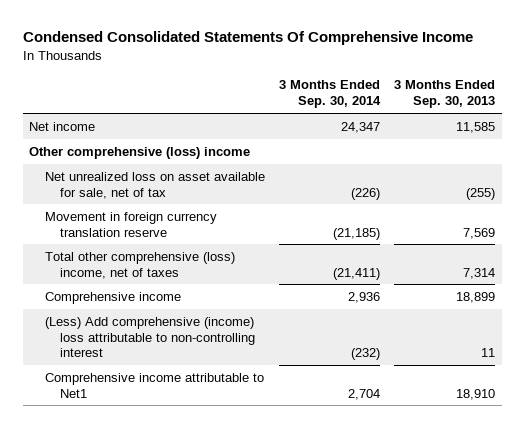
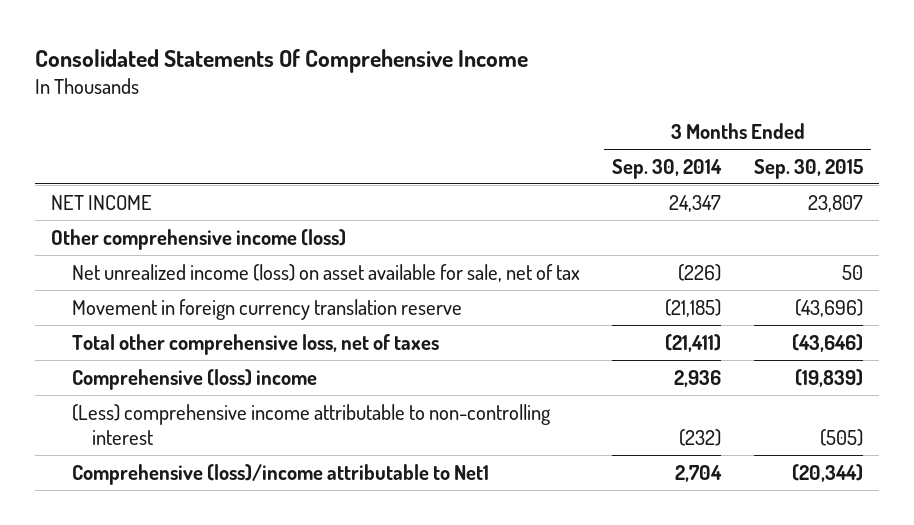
- Condensed Consolidated Statements Of Comprehensive Income
+ Consolidated Statements Of Comprehensive Income
- | 3 Months Ended Sep. 30, 2014 | 3 Months Ended Sep. 30, 2013
+ | 3 Months Ended Sep. 30, 2014 | 3 Months Ended Sep. 30, 2015
- Net income | 24,347 | 11,585
- Other comprehensive (loss) income
- Net unrealized loss on asset available for sale, net of tax | (226) | (255)
+ NET INCOME | 24,347 | 23,807
+ Other comprehensive income (loss)
+ Net unrealized income (loss) on asset available for sale, net of tax | (226) | 50
- Total other comprehensive (loss) income, net of taxes | (21,411) | 7,314
- Comprehensive income | 2,936 | 18,899
- (Less) Add comprehensive (income) loss attributable to non-controlling interest | (232) | 11
- Comprehensive income attributable to Net1 | 2,704 | 18,910
+ Total other comprehensive loss, net of taxes | (21,411) | (43,646)
+ Comprehensive (loss) income | 2,936 | (19,839)
+ (Less) comprehensive income attributable to non-controlling interest | (232) | (505)
+ Comprehensive (loss)/income attributable to Net1 | 2,704 | (20,344)

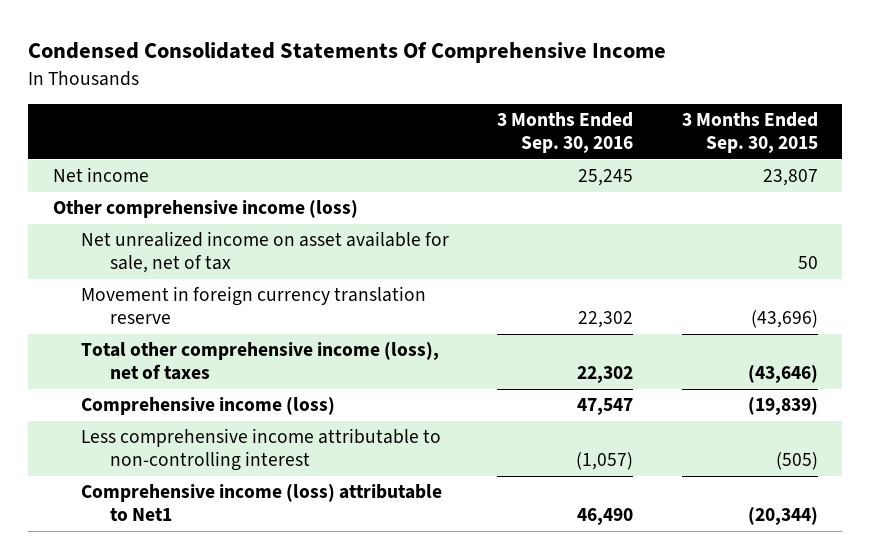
- Consolidated Statements Of Comprehensive Income
+ Condensed Consolidated Statements Of Comprehensive Income
- | 3 Months Ended Sep. 30, 2014 | 3 Months Ended Sep. 30, 2015
+ | 3 Months Ended Sep. 30, 2016 | 3 Months Ended Sep. 30, 2015
- NET INCOME | 24,347 | 23,807
+ Net income | 25,245 | 23,807
- Net unrealized income (loss) on asset available for sale, net of tax | (226) | 50
+ Net unrealized income on asset available for sale, net of tax | | 50
- Total other comprehensive loss, net of taxes | (21,411) | (43,646)
- Comprehensive (loss) income | 2,936 | (19,839)
- (Less) comprehensive income attributable to non-controlling interest | (232) | (505)
- Comprehensive (loss)/income attributable to Net1 | 2,704 | (20,344)
+ Total other comprehensive income (loss), net of taxes | 22,302 | (43,646)
+ Comprehensive income (loss) | 47,547 | (19,839)
+ Less comprehensive income attributable to non-controlling interest | (1,057) | (505)
+ Comprehensive income (loss) attributable to Net1 | 46,490 | (20,344)

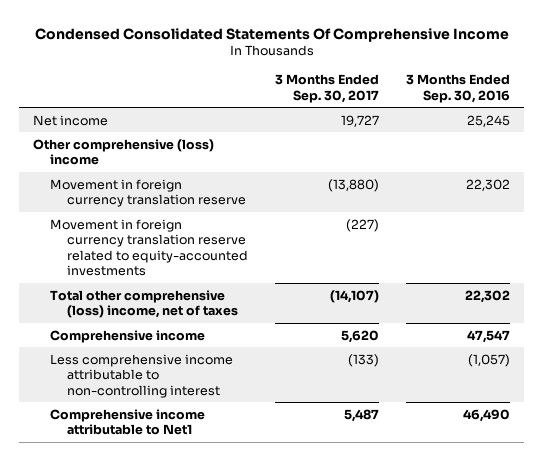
- | 3 Months Ended Sep. 30, 2016 | 3 Months Ended Sep. 30, 2015
+ | 3 Months Ended Sep. 30, 2017 | 3 Months Ended Sep. 30, 2016
- Other comprehensive income (loss)
- Net unrealized income on asset available for sale, net of tax | | 50
+ Other comprehensive (loss) income
- Total other comprehensive income (loss), net of taxes | 22,302 | (43,646)
- Comprehensive income (loss) | 47,547 | (19,839)
+ Movement in foreign currency translation reserve related to equity-accounted investments | (227) |
+ Total other comprehensive (loss) income, net of taxes | (14,107) | 22,302
+ Comprehensive income | 5,620 | 47,547
- Comprehensive income (loss) attributable to Net1 | 46,490 | (20,344)
+ Comprehensive income attributable to Net1 | 5,487 | 46,490

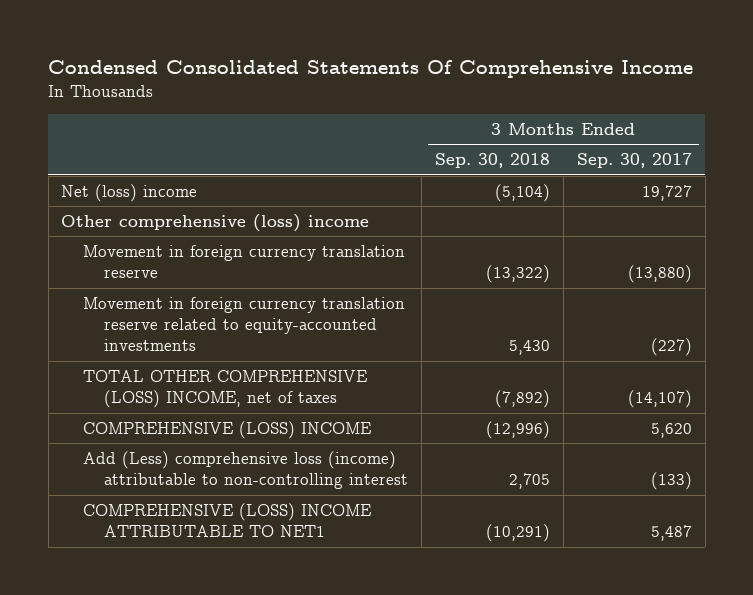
- | 3 Months Ended Sep. 30, 2017 | 3 Months Ended Sep. 30, 2016
+ | 3 Months Ended Sep. 30, 2018 | 3 Months Ended Sep. 30, 2017
- Net income | 19,727 | 25,245
+ Net (loss) income | (5,104) | 19,727
- Total other comprehensive (loss) income, net of taxes | (14,107) | 22,302
- Comprehensive income | 5,620 | 47,547
- Less comprehensive income attributable to non-controlling interest | (133) | (1,057)
- Comprehensive income attributable to Net1 | 5,487 | 46,490
+ TOTAL OTHER COMPREHENSIVE (LOSS) INCOME, net of taxes | (7,892) | (14,107)
+ COMPREHENSIVE (LOSS) INCOME | (12,996) | 5,620
+ Add (Less) comprehensive loss (income) attributable to non-controlling interest | 2,705 | (133)
+ COMPREHENSIVE (LOSS) INCOME ATTRIBUTABLE TO NET1 | (10,291) | 5,487

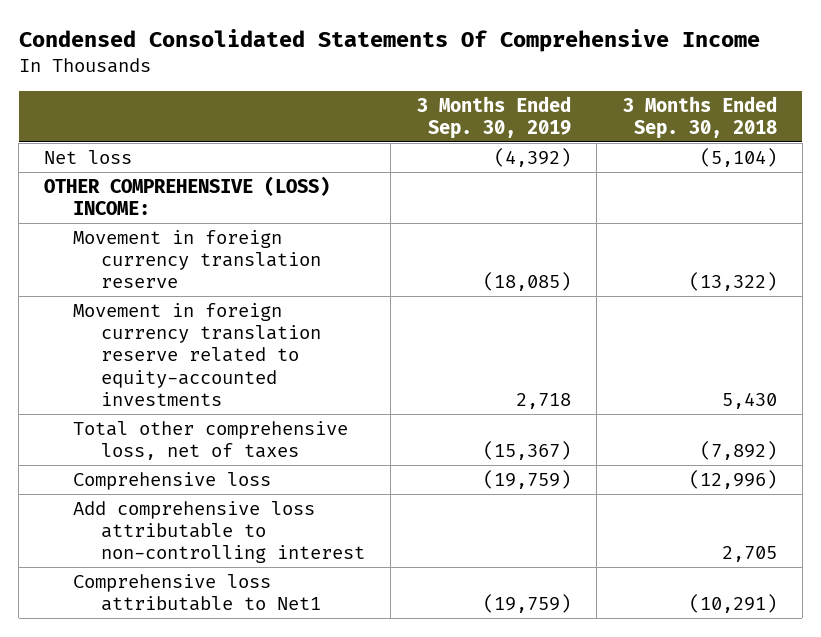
- | 3 Months Ended Sep. 30, 2018 | 3 Months Ended Sep. 30, 2017
+ | 3 Months Ended Sep. 30, 2019 | 3 Months Ended Sep. 30, 2018
- Net (loss) income | (5,104) | 19,727
- Other comprehensive (loss) income
+ Net loss | (4,392) | (5,104)
+ OTHER COMPREHENSIVE (LOSS) INCOME:
- TOTAL OTHER COMPREHENSIVE (LOSS) INCOME, net of taxes | (7,892) | (14,107)
- COMPREHENSIVE (LOSS) INCOME | (12,996) | 5,620
- Add (Less) comprehensive loss (income) attributable to non-controlling interest | 2,705 | (133)
- COMPREHENSIVE (LOSS) INCOME ATTRIBUTABLE TO NET1 | (10,291) | 5,487
+ Total other comprehensive loss, net of taxes | (15,367) | (7,892)
+ Comprehensive loss | (19,759) | (12,996)
+ Add comprehensive loss attributable to non-controlling interest | | 2,705
+ Comprehensive loss attributable to Net1 | (19,759) | (10,291)

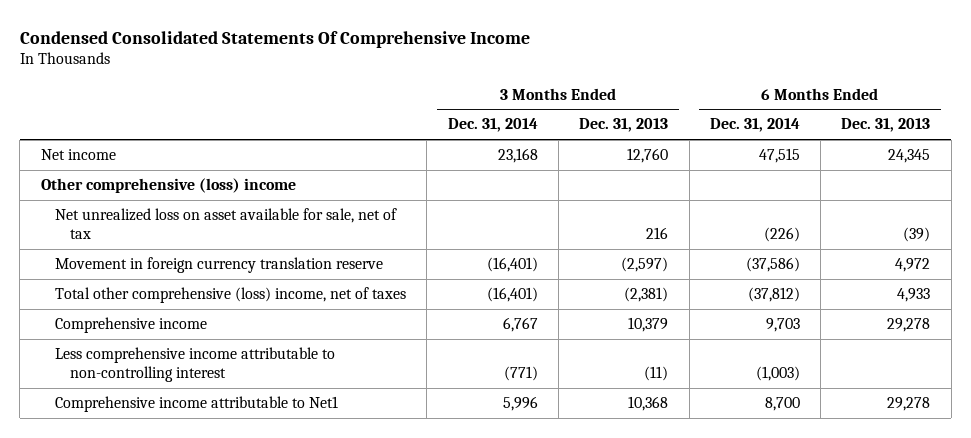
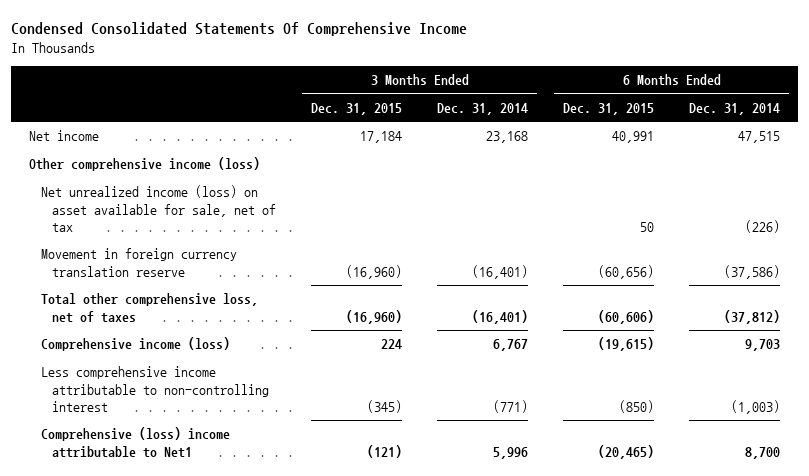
- | 3 Months Ended Dec. 31, 2014 | 3 Months Ended Dec. 31, 2013 | 6 Months Ended Dec. 31, 2014 | 6 Months Ended Dec. 31, 2013
+ | 3 Months Ended Dec. 31, 2015 | 3 Months Ended Dec. 31, 2014 | 6 Months Ended Dec. 31, 2015 | 6 Months Ended Dec. 31, 2014
- Other comprehensive (loss) income
- Net unrealized loss on asset available for sale, net of tax | | 216 | (226) | (39)
+ Other comprehensive income (loss)
+ Net unrealized income (loss) on asset available for sale, net of tax | | | 50 | (226)
- Total other comprehensive (loss) income, net of taxes | (16,401) | (2,381) | (37,812) | 4,933
- Comprehensive income | 6,767 | 10,379 | 9,703 | 29,278
+ Total other comprehensive loss, net of taxes | (16,960) | (16,401) | (60,606) | (37,812)
+ Comprehensive income (loss) | 224 | 6,767 | (19,615) | 9,703
- Comprehensive income attributable to Net1 | 5,996 | 10,368 | 8,700 | 29,278
+ Comprehensive (loss) income attributable to Net1 | (121) | 5,996 | (20,465) | 8,700

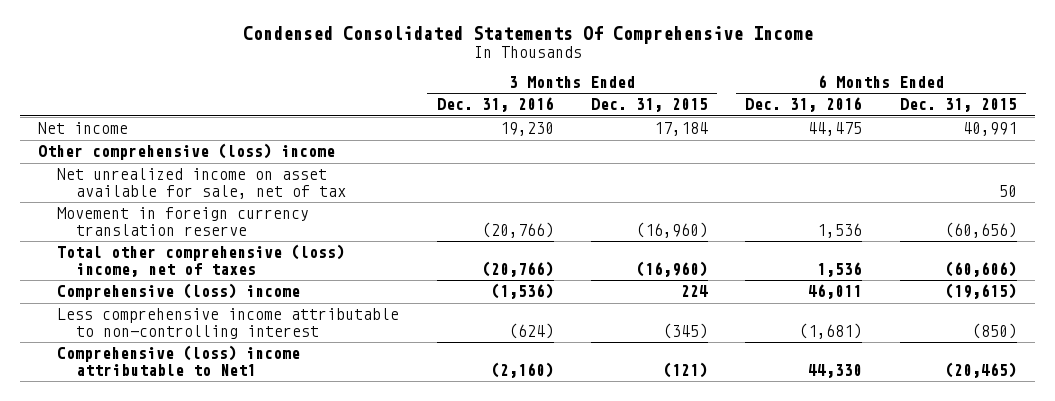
- | 3 Months Ended Dec. 31, 2015 | 3 Months Ended Dec. 31, 2014 | 6 Months Ended Dec. 31, 2015 | 6 Months Ended Dec. 31, 2014
+ | 3 Months Ended Dec. 31, 2016 | 3 Months Ended Dec. 31, 2015 | 6 Months Ended Dec. 31, 2016 | 6 Months Ended Dec. 31, 2015
- Other comprehensive income (loss)
- Net unrealized income (loss) on asset available for sale, net of tax | | | 50 | (226)
+ Other comprehensive (loss) income
+ Net unrealized income on asset available for sale, net of tax | | | | 50
- Total other comprehensive loss, net of taxes | (16,960) | (16,401) | (60,606) | (37,812)
- Comprehensive income (loss) | 224 | 6,767 | (19,615) | 9,703
+ Total other comprehensive (loss) income, net of taxes | (20,766) | (16,960) | 1,536 | (60,606)
+ Comprehensive (loss) income | (1,536) | 224 | 46,011 | (19,615)

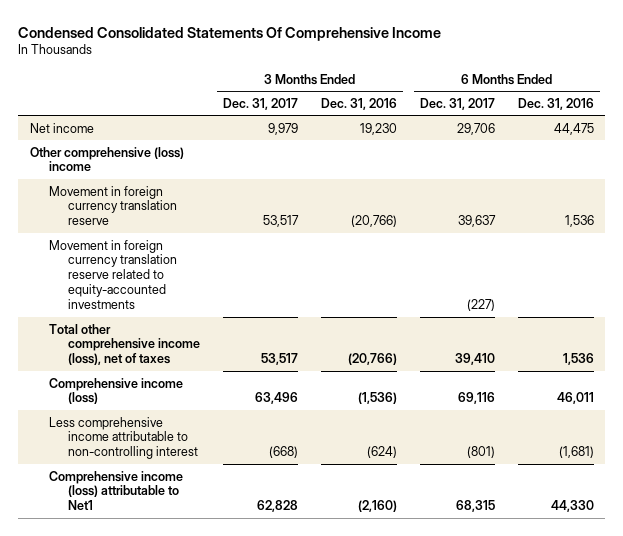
- | 3 Months Ended Dec. 31, 2016 | 3 Months Ended Dec. 31, 2015 | 6 Months Ended Dec. 31, 2016 | 6 Months Ended Dec. 31, 2015
+ | 3 Months Ended Dec. 31, 2017 | 3 Months Ended Dec. 31, 2016 | 6 Months Ended Dec. 31, 2017 | 6 Months Ended Dec. 31, 2016
- Net unrealized income on asset available for sale, net of tax | | | | 50
- Total other comprehensive (loss) income, net of taxes | (20,766) | (16,960) | 1,536 | (60,606)
- Comprehensive (loss) income | (1,536) | 224 | 46,011 | (19,615)
+ Movement in foreign currency translation reserve related to equity-accounted investments | | | (227) |
+ Total other comprehensive income (loss), net of taxes | 53,517 | (20,766) | 39,410 | 1,536
+ Comprehensive income (loss) | 63,496 | (1,536) | 69,116 | 46,011
- Comprehensive (loss) income attributable to Net1 | (2,160) | (121) | 44,330 | (20,465)
+ Comprehensive income (loss) attributable to Net1 | 62,828 | (2,160) | 68,315 | 44,330

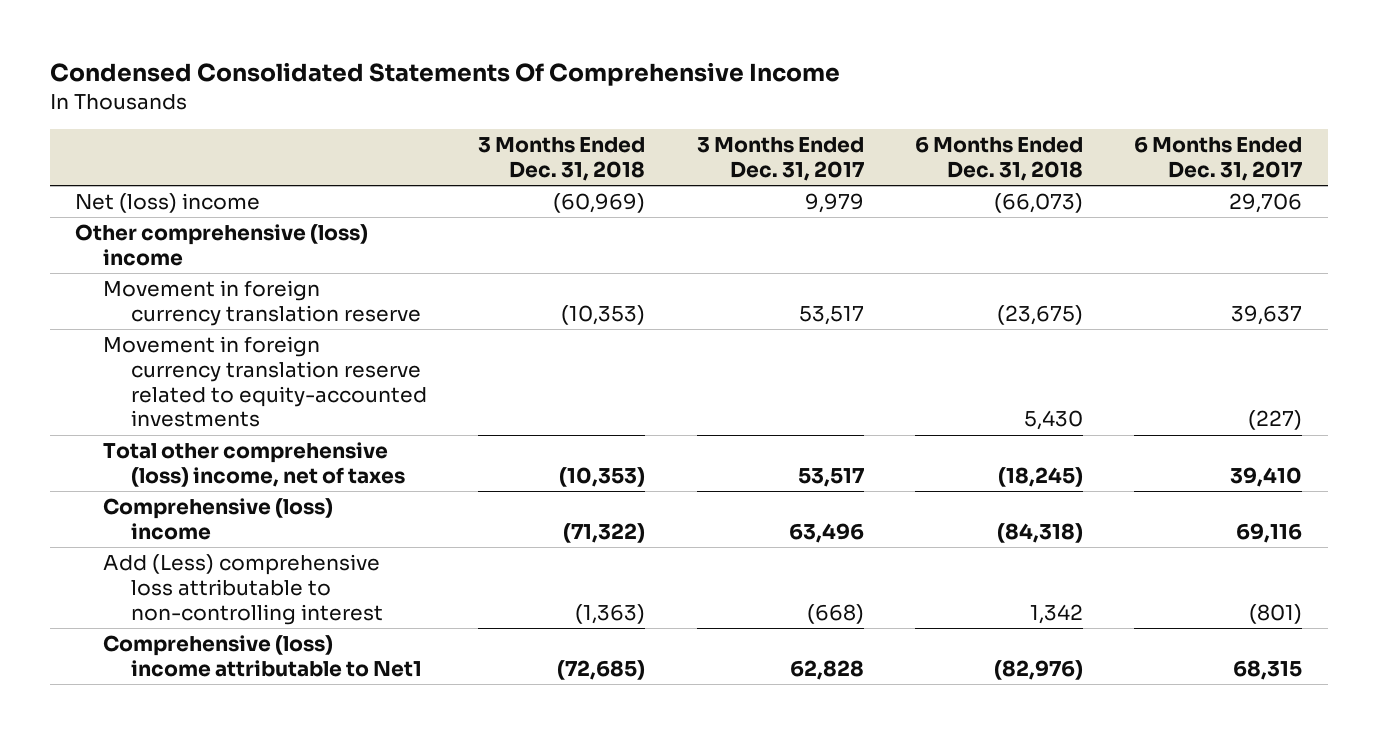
- | 3 Months Ended Dec. 31, 2017 | 3 Months Ended Dec. 31, 2016 | 6 Months Ended Dec. 31, 2017 | 6 Months Ended Dec. 31, 2016
+ | 3 Months Ended Dec. 31, 2018 | 3 Months Ended Dec. 31, 2017 | 6 Months Ended Dec. 31, 2018 | 6 Months Ended Dec. 31, 2017
- Net income | 9,979 | 19,230 | 29,706 | 44,475
+ Net (loss) income | (60,969) | 9,979 | (66,073) | 29,706
- Total other comprehensive income (loss), net of taxes | 53,517 | (20,766) | 39,410 | 1,536
- Comprehensive income (loss) | 63,496 | (1,536) | 69,116 | 46,011
- Less comprehensive income attributable to non-controlling interest | (668) | (624) | (801) | (1,681)
- Comprehensive income (loss) attributable to Net1 | 62,828 | (2,160) | 68,315 | 44,330
+ Total other comprehensive (loss) income, net of taxes | (10,353) | 53,517 | (18,245) | 39,410
+ Comprehensive (loss) income | (71,322) | 63,496 | (84,318) | 69,116
+ Add (Less) comprehensive loss attributable to non-controlling interest | (1,363) | (668) | 1,342 | (801)
+ Comprehensive (loss) income attributable to Net1 | (72,685) | 62,828 | (82,976) | 68,315

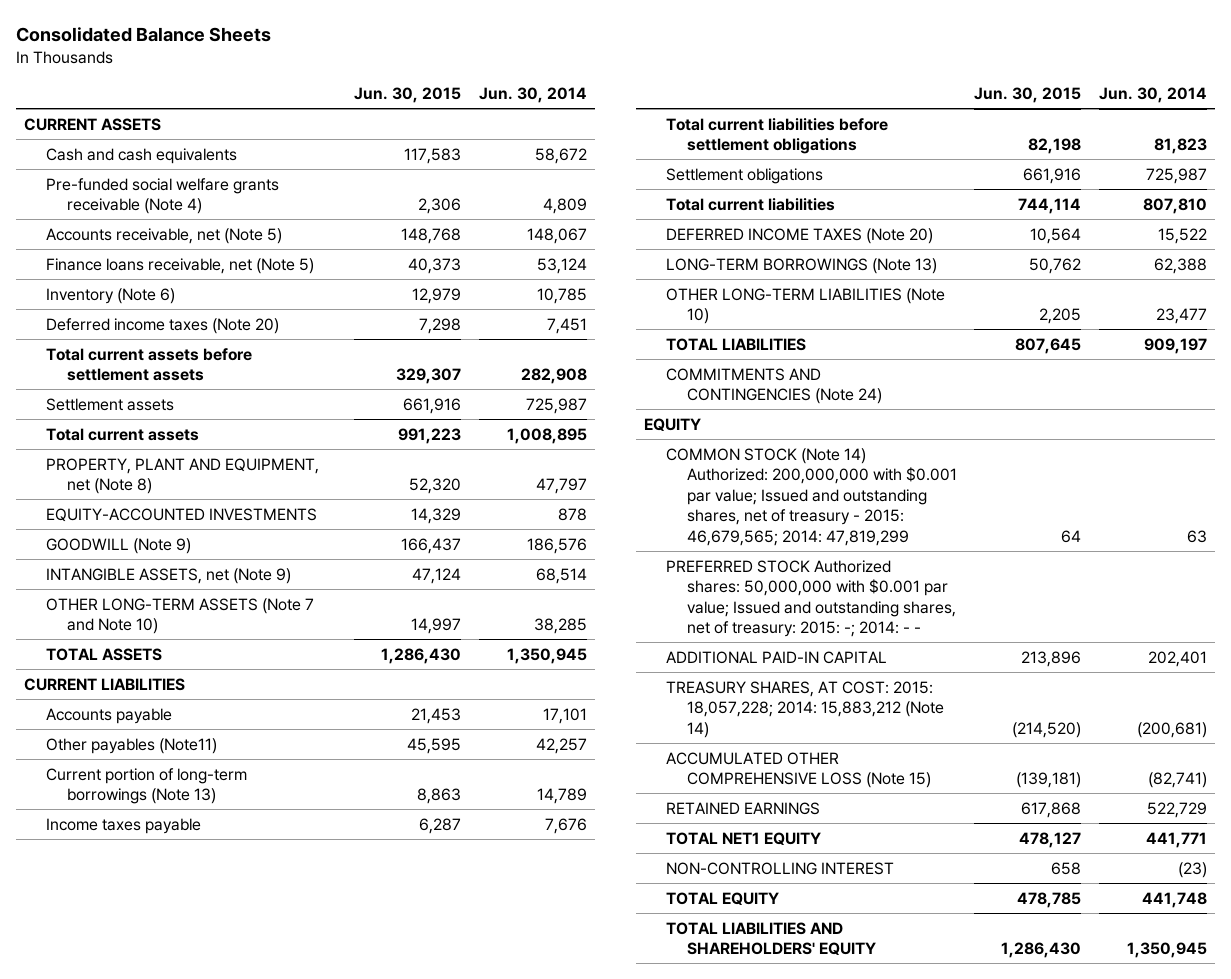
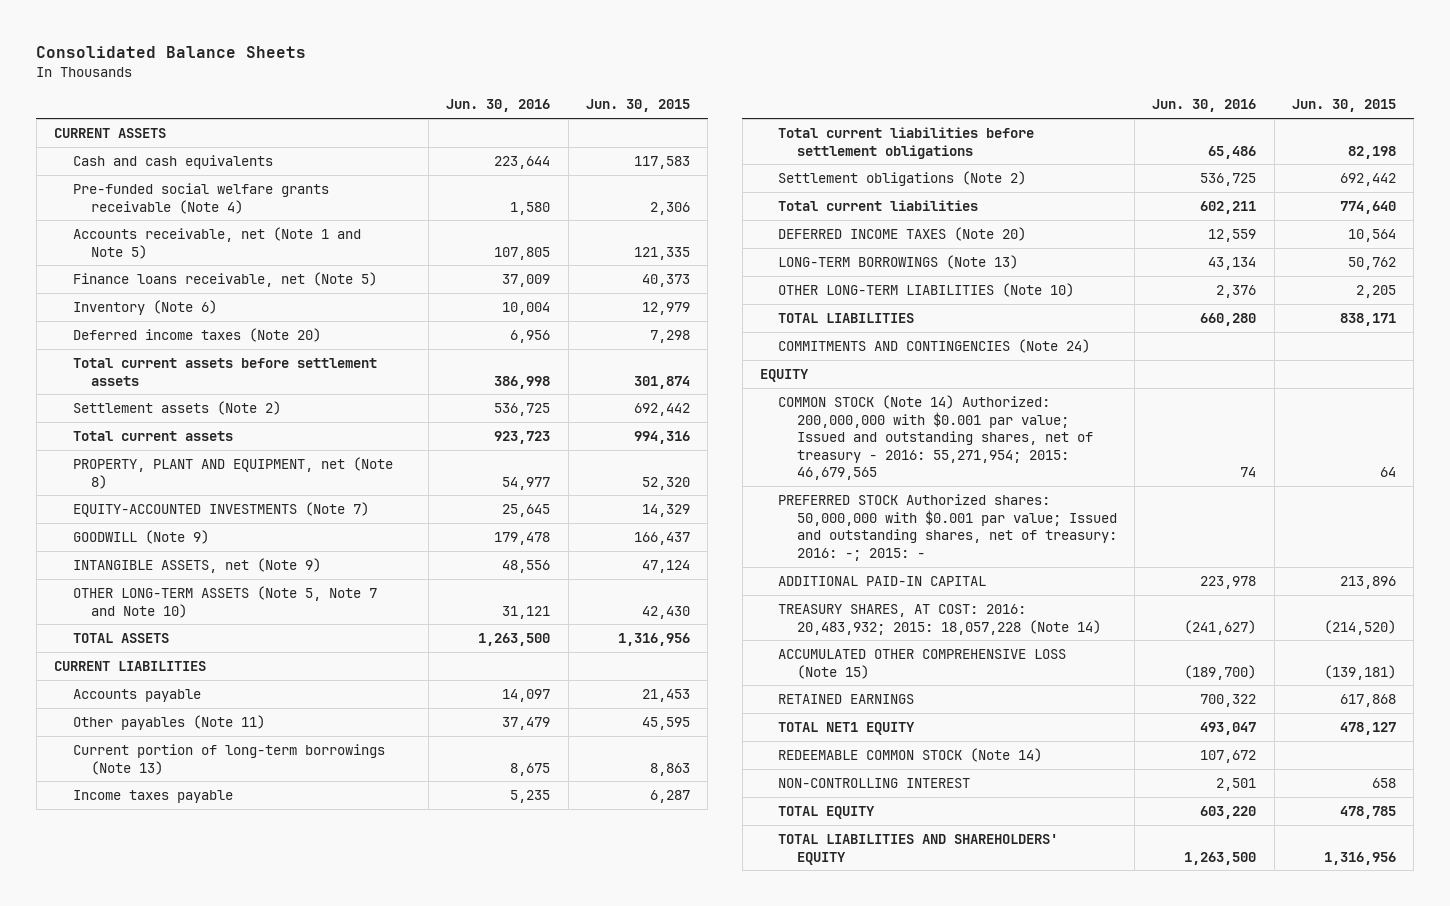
- | Jun. 30, 2015 | Jun. 30, 2014
+ | Jun. 30, 2016 | Jun. 30, 2015
- Accounts receivable, net (Note 5) | 148,768 | 148,067
+ Accounts receivable, net (Note 1 and Note 5) | 107,805 | 121,335
- Total current assets before settlement assets | 329,307 | 282,908
- Settlement assets | 661,916 | 725,987
- Total current assets | 991,223 | 1,008,895
+ Total current assets before settlement assets | 386,998 | 301,874
+ Settlement assets (Note 2) | 536,725 | 692,442
+ Total current assets | 923,723 | 994,316
- EQUITY-ACCOUNTED INVESTMENTS | 14,329 | 878
+ EQUITY-ACCOUNTED INVESTMENTS (Note 7) | 25,645 | 14,329
- OTHER LONG-TERM ASSETS (Note 7 and Note 10) | 14,997 | 38,285
- TOTAL ASSETS | 1,286,430 | 1,350,945
+ OTHER LONG-TERM ASSETS (Note 5, Note 7 and Note 10) | 31,121 | 42,430
+ TOTAL ASSETS | 1,263,500 | 1,316,956
- Other payables (Note11) | 45,595 | 42,257
+ Other payables (Note 11) | 37,479 | 45,595
- Settlement obligations | 661,916 | 725,987
- Total current liabilities | 744,114 | 807,810
+ Settlement obligations (Note 2) | 536,725 | 692,442
+ Total current liabilities | 602,211 | 774,640
- TOTAL LIABILITIES | 807,645 | 909,197
+ TOTAL LIABILITIES | 660,280 | 838,171
- COMMON STOCK (Note 14) Authorized: 200,000,000 with $0.001 par value; Issued and outstanding shares, net of treasury - 2015: 46,679,565; 2014: 47,819,299 | 64 | 63
- PREFERRED STOCK Authorized shares: 50,000,000 with $0.001 par value; Issued and outstanding shares, net of treasury: 2015: -; 2014: - -
+ COMMON STOCK (Note 14) Authorized: 200,000,000 with $0.001 par value; Issued and outstanding shares, net of treasury - 2016: 55,271,954; 2015: 46,679,565 | 74 | 64
+ PREFERRED STOCK Authorized shares: 50,000,000 with $0.001 par value; Issued and outstanding shares, net of treasury: 2016: -; 2015: -
- TREASURY SHARES, AT COST: 2015: 18,057,228; 2014: 15,883,212 (Note 14) | (214,520) | (200,681)
+ TREASURY SHARES, AT COST: 2016: 20,483,932; 2015: 18,057,228 (Note 14) | (241,627) | (214,520)
+ REDEEMABLE COMMON STOCK (Note 14) | 107,672 |
- TOTAL LIABILITIES AND SHAREHOLDERS' EQUITY | 1,286,430 | 1,350,945
+ TOTAL LIABILITIES AND SHAREHOLDERS' EQUITY | 1,263,500 | 1,316,956

